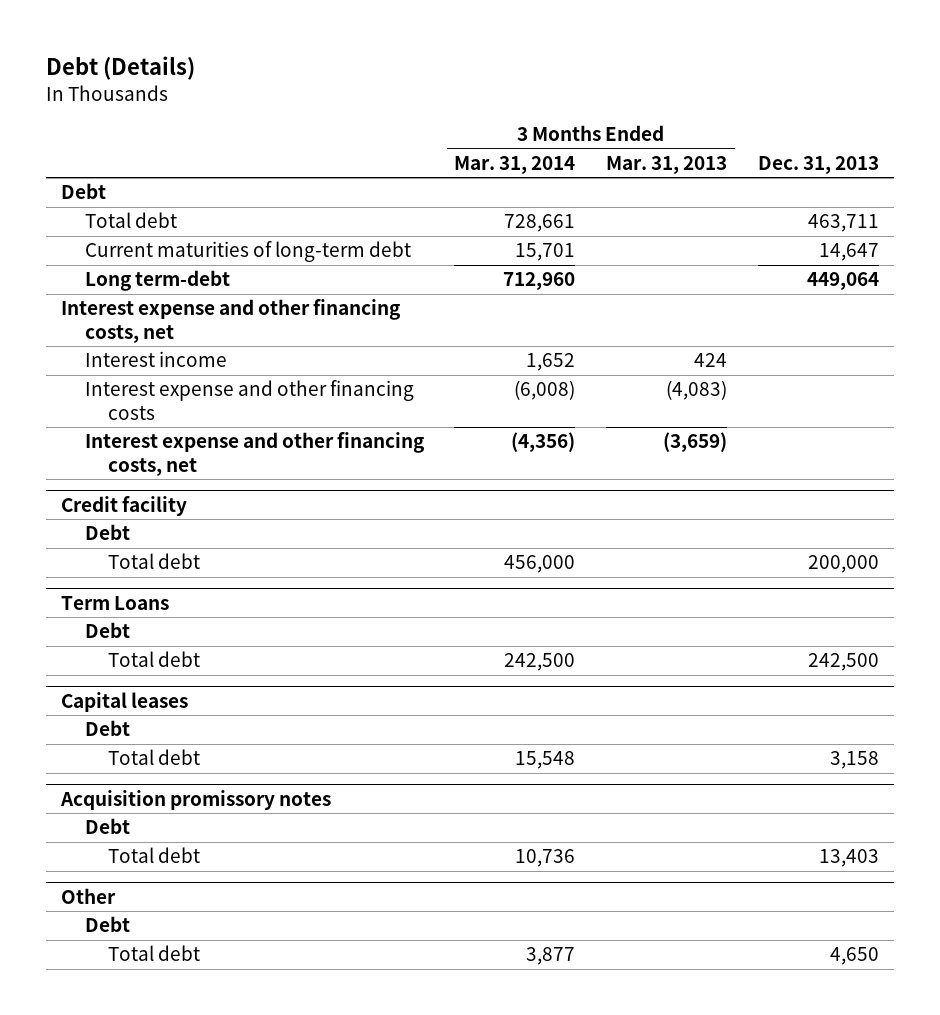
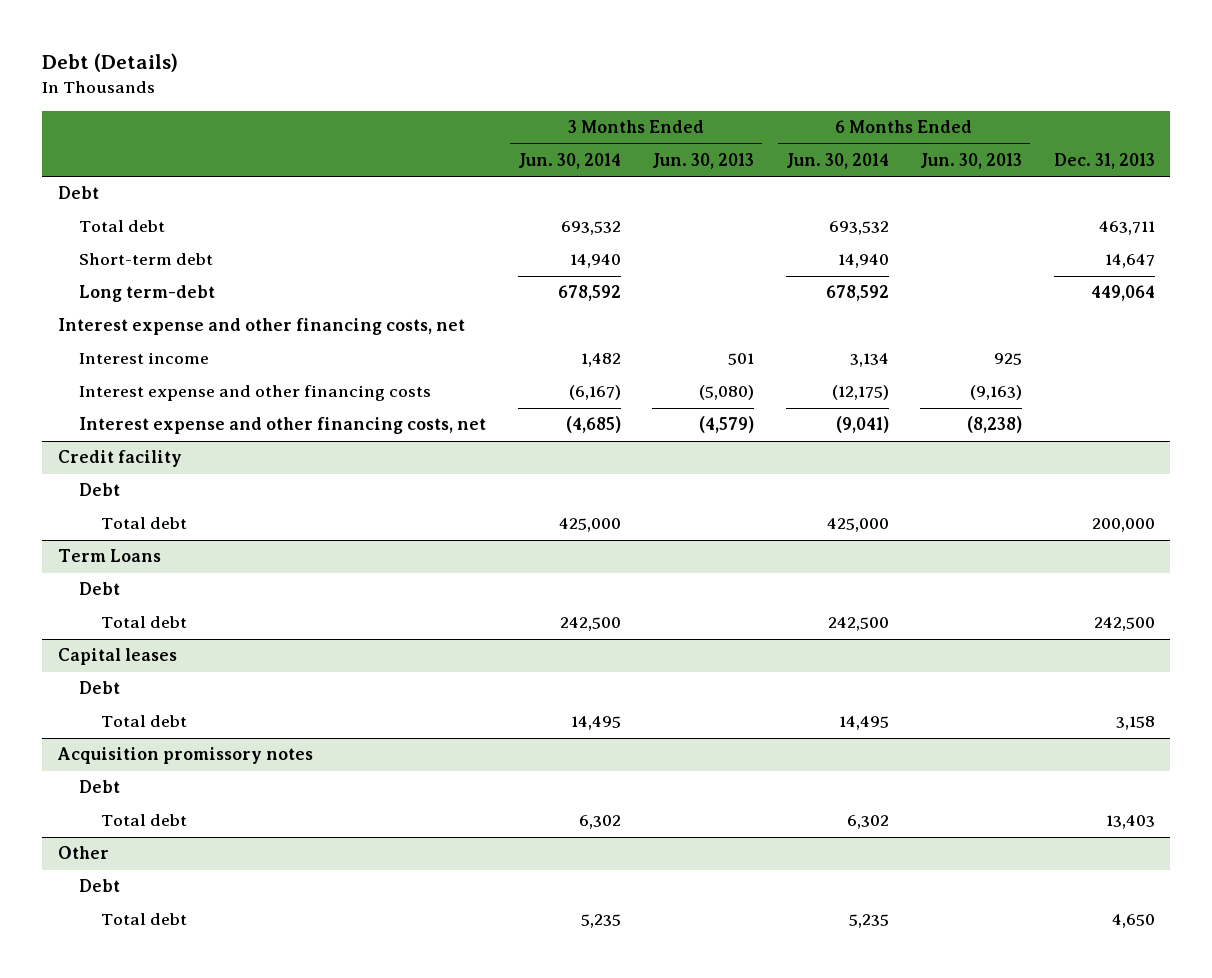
- | 3 Months Ended Mar. 31, 2014 | 3 Months Ended Mar. 31, 2013 | Dec. 31, 2013
+ | 3 Months Ended Jun. 30, 2014 | 3 Months Ended Jun. 30, 2013 | 6 Months Ended Jun. 30, 2014 | 6 Months Ended Jun. 30, 2013 | Dec. 31, 2013
- Current maturities of long-term debt | 15,701 | | 14,647
+ Short-term debt | 14,940 | | 14,940 | | 14,647

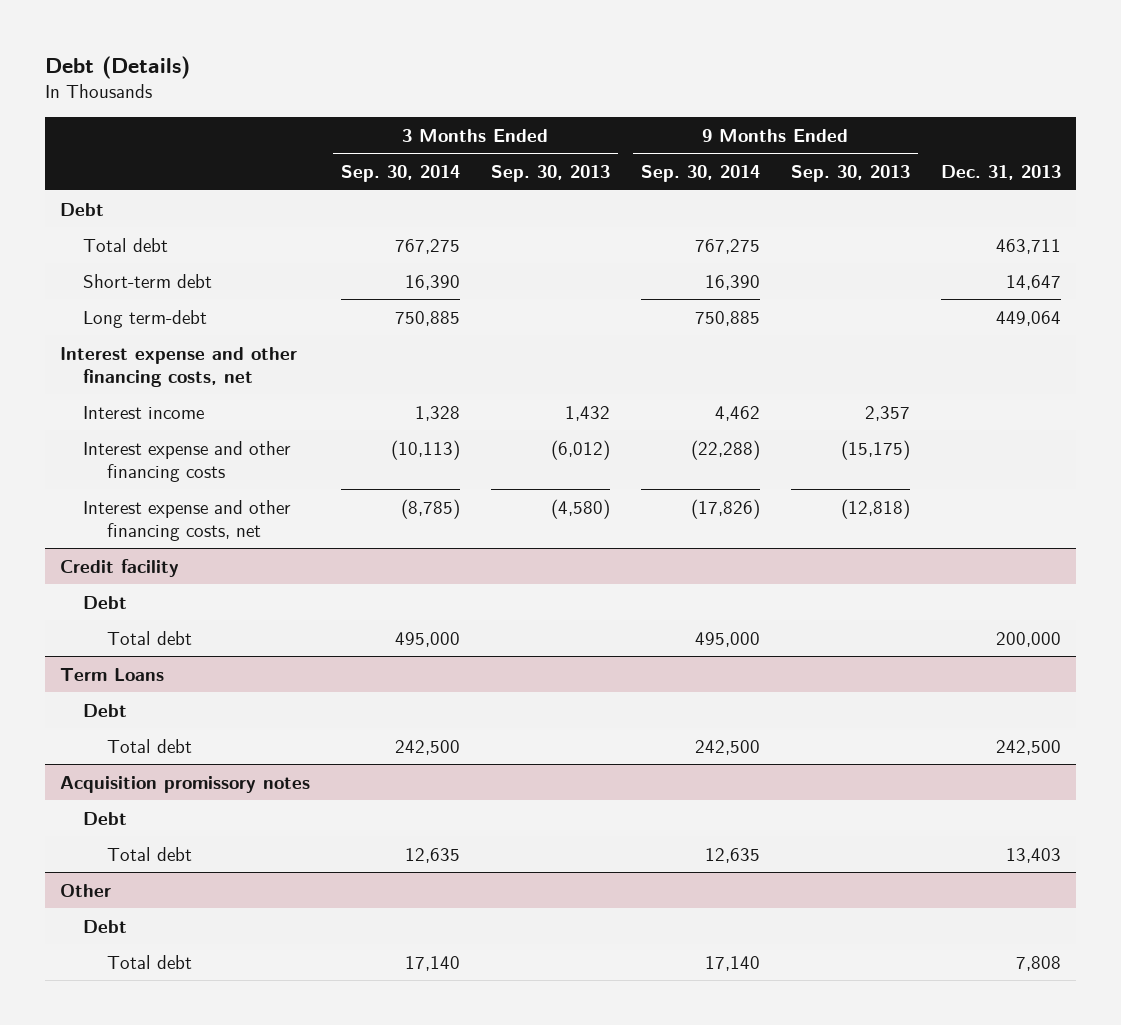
- | 3 Months Ended Jun. 30, 2014 | 3 Months Ended Jun. 30, 2013 | 6 Months Ended Jun. 30, 2014 | 6 Months Ended Jun. 30, 2013 | Dec. 31, 2013
+ | 3 Months Ended Sep. 30, 2014 | 3 Months Ended Sep. 30, 2013 | 9 Months Ended Sep. 30, 2014 | 9 Months Ended Sep. 30, 2013 | Dec. 31, 2013
- Capital leases
- Debt
- Total debt | 14,495 | | 14,495 | | 3,158
@ Other
- Total debt | 5,235 | | 5,235 | | 4,650
+ Total debt | 17,140 | | 17,140 | | 7,808

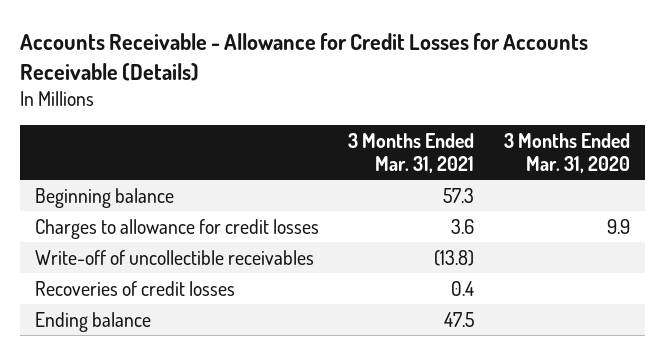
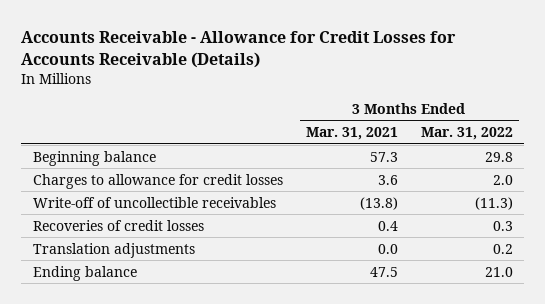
- | 3 Months Ended Mar. 31, 2021 | 3 Months Ended Mar. 31, 2020
+ | 3 Months Ended Mar. 31, 2021 | 3 Months Ended Mar. 31, 2022
+ Translation adjustments | 0.0 | 0.2

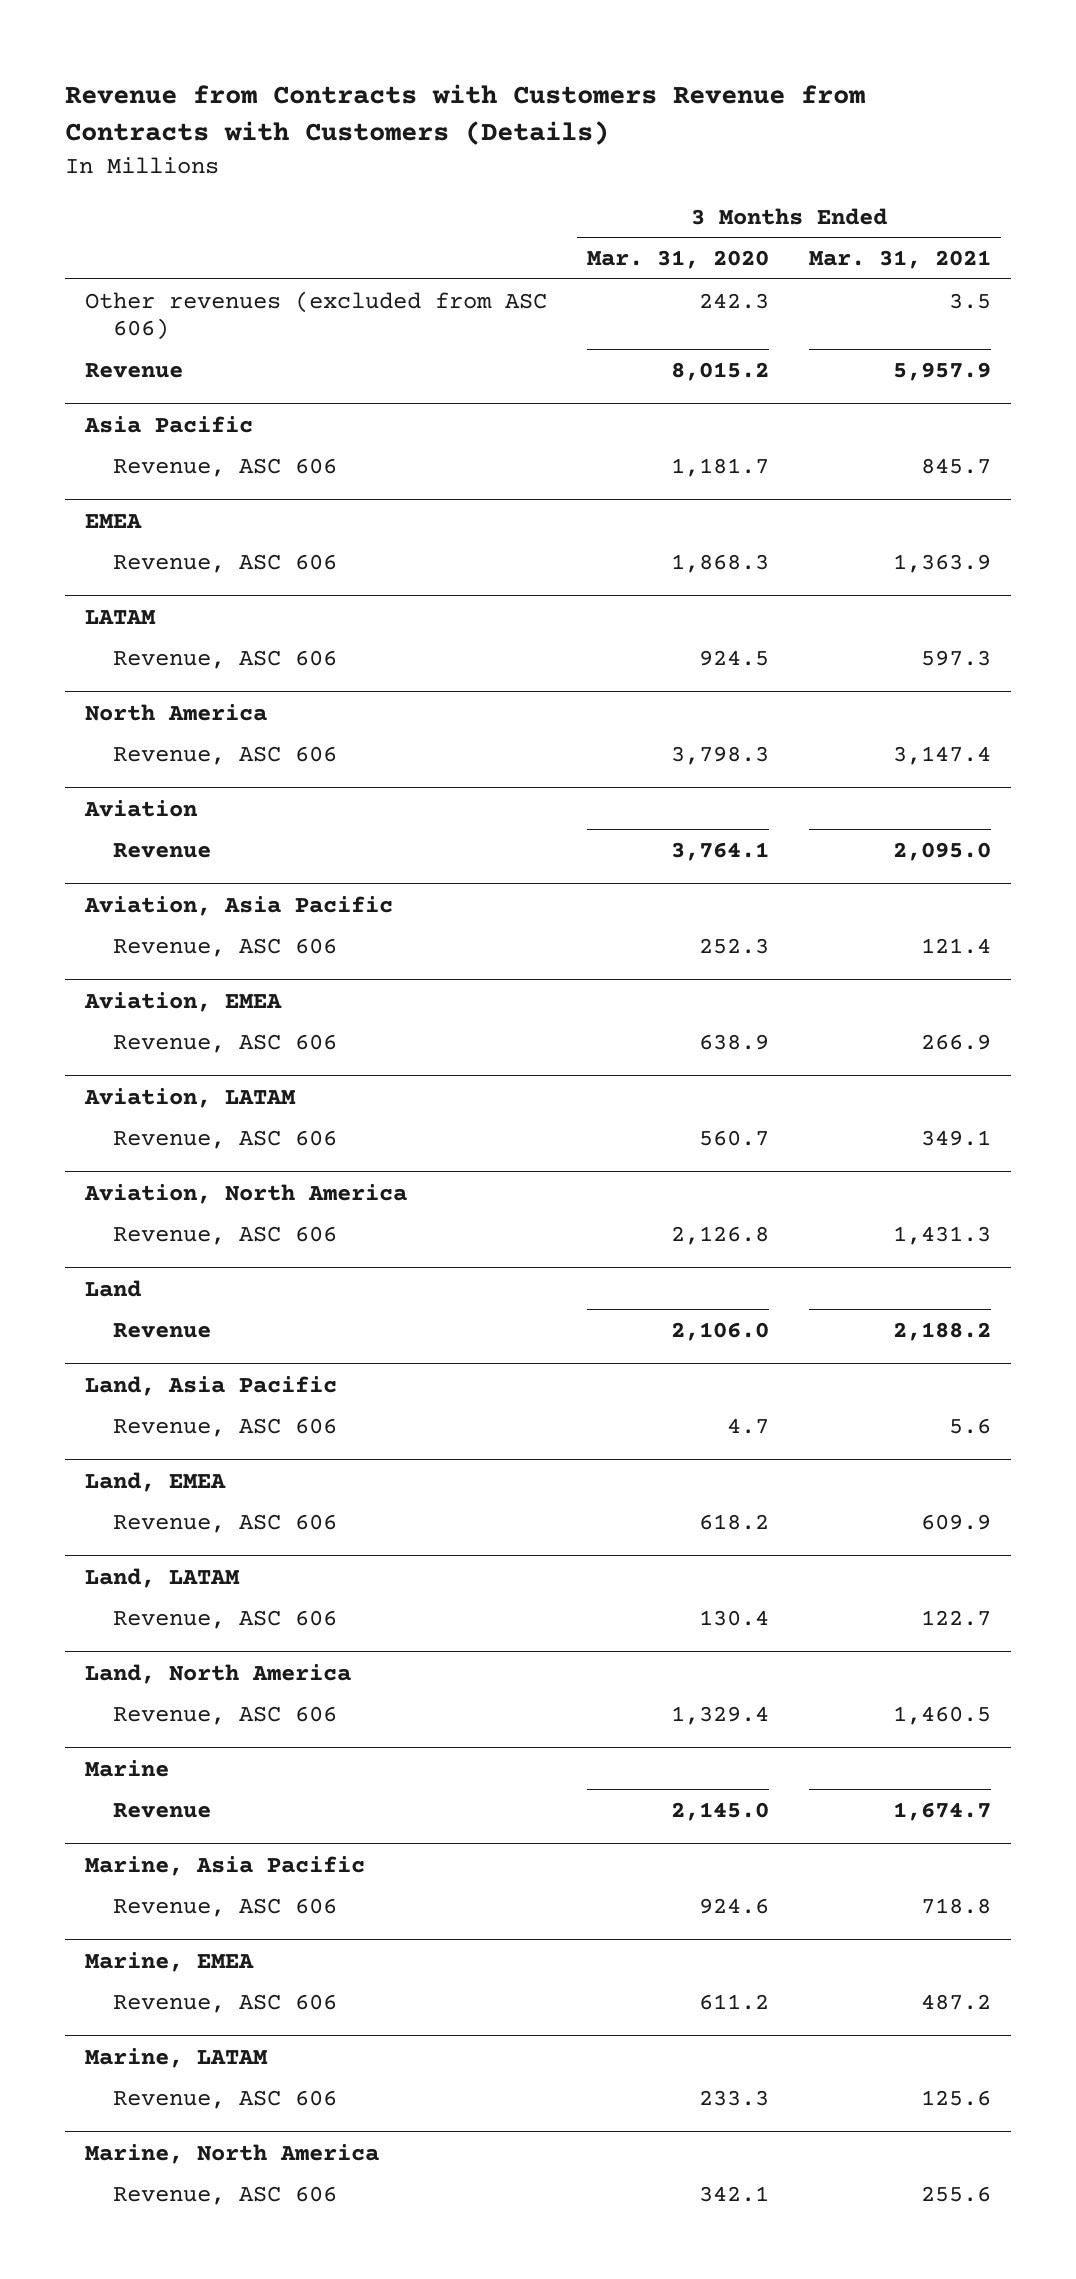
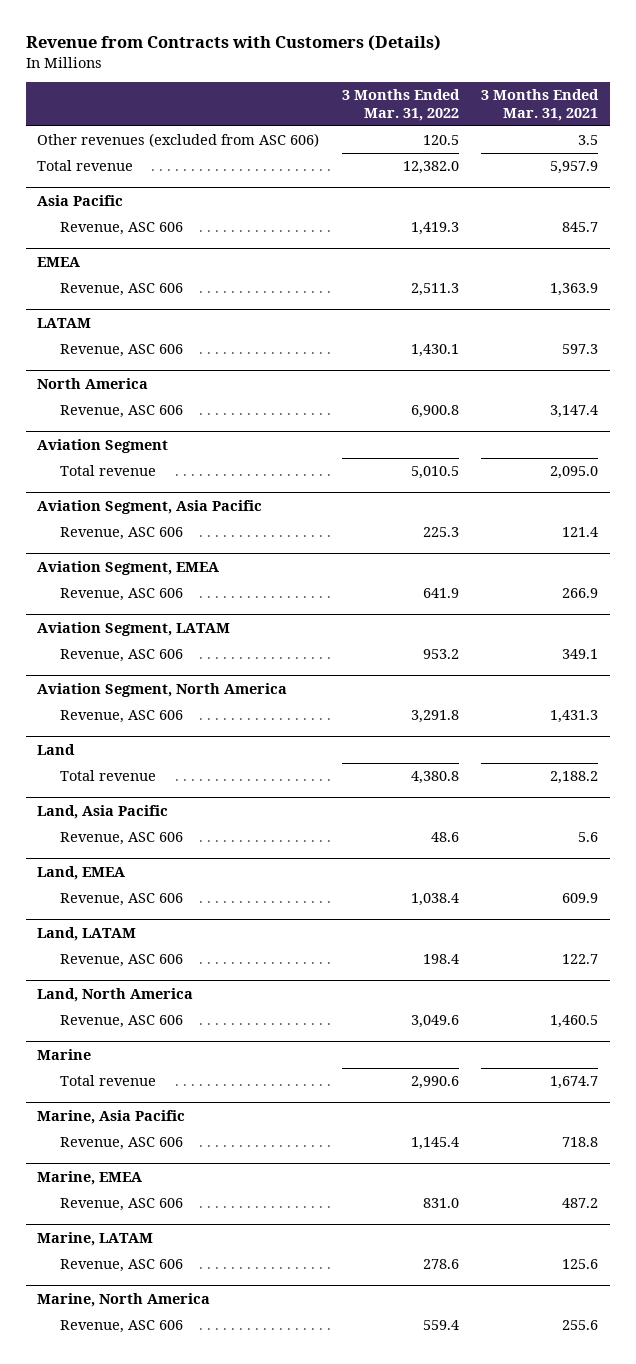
- Revenue from Contracts with Customers Revenue from Contracts with Customers (Details)
+ Revenue from Contracts with Customers (Details)
- | 3 Months Ended Mar. 31, 2020 | 3 Months Ended Mar. 31, 2021
+ | 3 Months Ended Mar. 31, 2022 | 3 Months Ended Mar. 31, 2021
- Revenue | 8,015.2 | 5,957.9
+ Total revenue | 12,382.0 | 5,957.9
- Aviation
- Revenue | 3,764.1 | 2,095.0
- Aviation, Asia Pacific
+ Aviation Segment
+ Total revenue | 5,010.5 | 2,095.0
+ Aviation Segment, Asia Pacific
- Aviation, EMEA
+ Aviation Segment, EMEA
- Aviation, LATAM
+ Aviation Segment, LATAM
- Aviation, North America
+ Aviation Segment, North America
@ Land
- Revenue | 2,106.0 | 2,188.2
+ Total revenue | 4,380.8 | 2,188.2
@ Marine
- Revenue | 2,145.0 | 1,674.7
+ Total revenue | 2,990.6 | 1,674.7

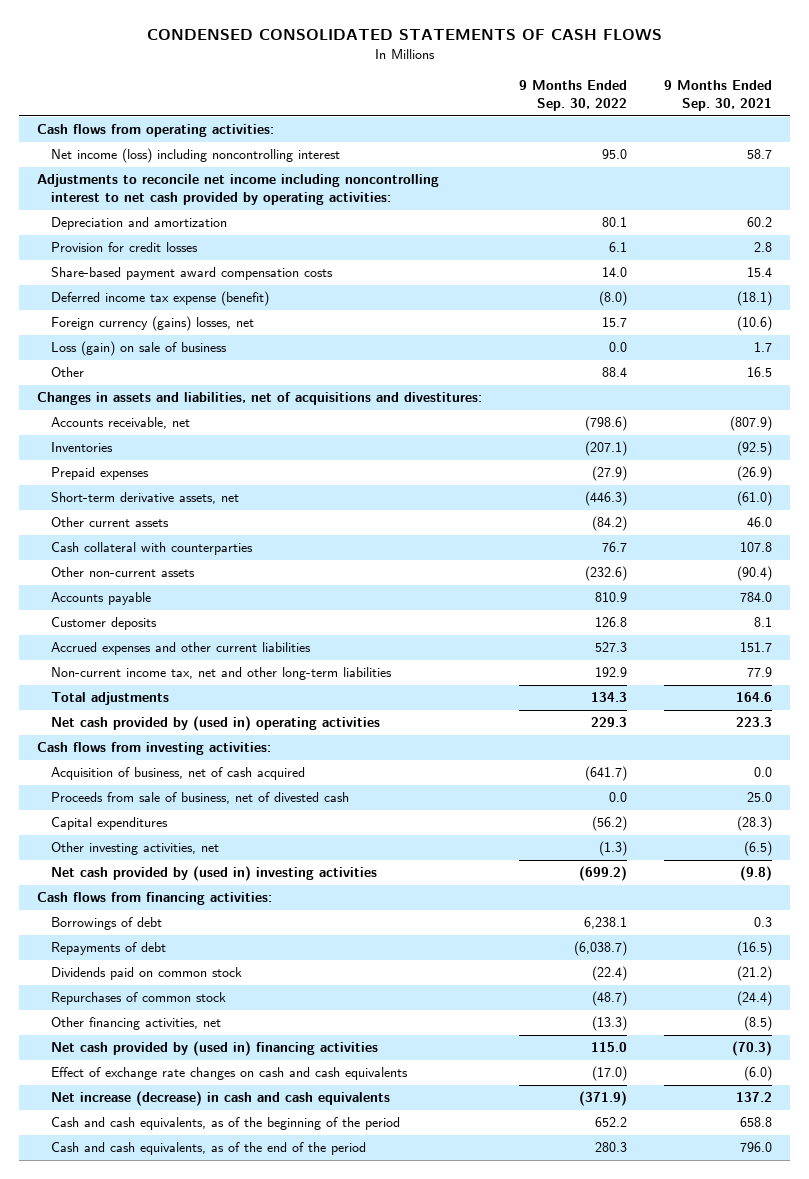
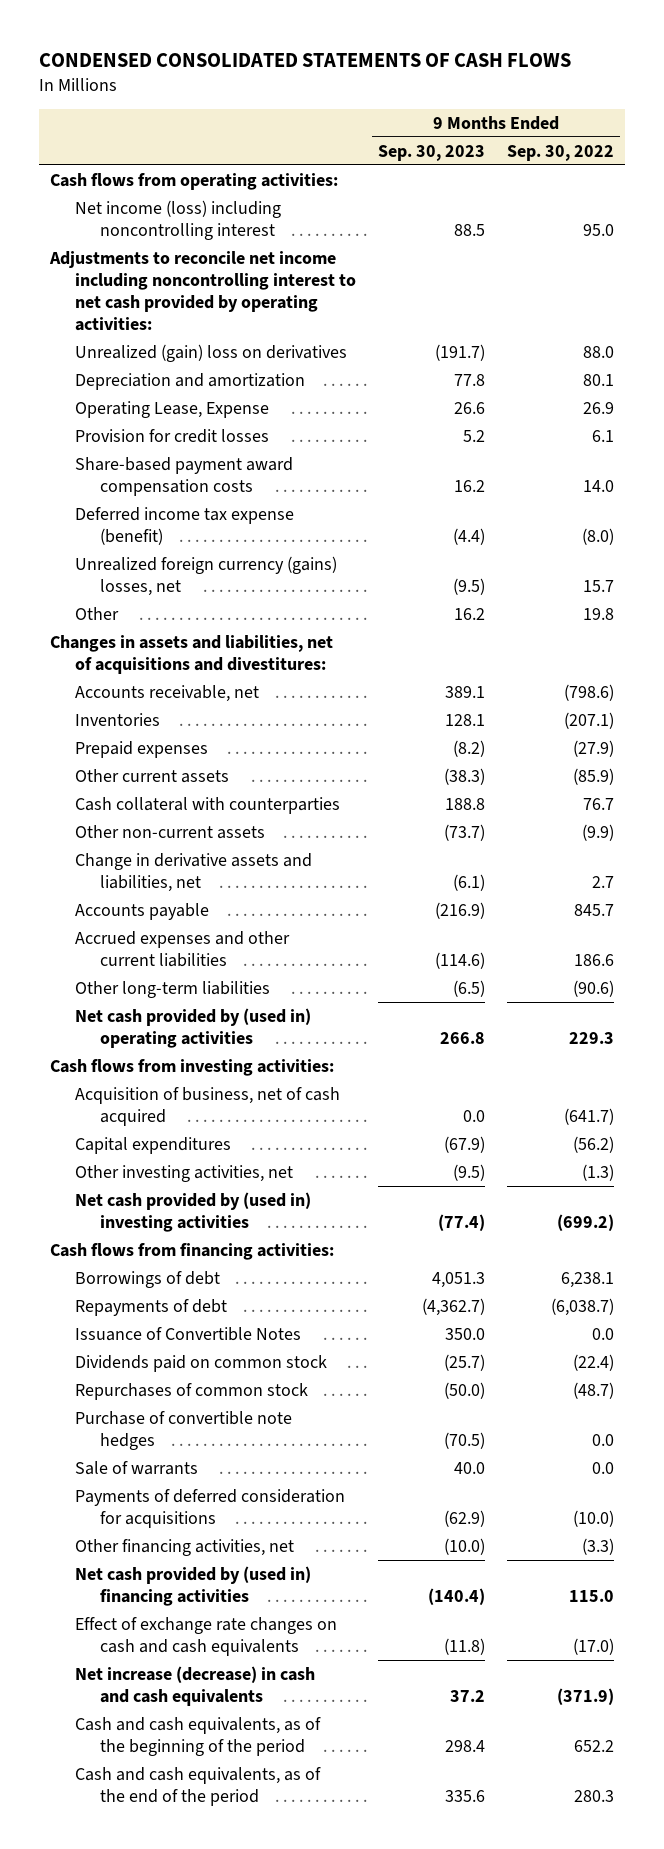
- | 9 Months Ended Sep. 30, 2022 | 9 Months Ended Sep. 30, 2021
+ | 9 Months Ended Sep. 30, 2023 | 9 Months Ended Sep. 30, 2022
+ Unrealized (gain) loss on derivatives | (191.7) | 88.0
+ Operating Lease, Expense | 26.6 | 26.9
- Foreign currency (gains) losses, net | 15.7 | (10.6)
- Loss (gain) on sale of business | 0.0 | 1.7
- Other | 88.4 | 16.5
+ Unrealized foreign currency (gains) losses, net | (9.5) | 15.7
+ Other | 16.2 | 19.8
- Short-term derivative assets, net | (446.3) | (61.0)
- Other current assets | (84.2) | 46.0
+ Other current assets | (38.3) | (85.9)
- Other non-current assets | (232.6) | (90.4)
- Accounts payable | 810.9 | 784.0
- Customer deposits | 126.8 | 8.1
- Accrued expenses and other current liabilities | 527.3 | 151.7
- Non-current income tax, net and other long-term liabilities | 192.9 | 77.9
- Total adjustments | 134.3 | 164.6
+ Other non-current assets | (73.7) | (9.9)
+ Change in derivative assets and liabilities, net | (6.1) | 2.7
+ Accounts payable | (216.9) | 845.7
+ Accrued expenses and other current liabilities | (114.6) | 186.6
+ Other long-term liabilities | (6.5) | (90.6)
- Proceeds from sale of business, net of divested cash | 0.0 | 25.0
+ Issuance of Convertible Notes | 350.0 | 0.0
- Other financing activities, net | (13.3) | (8.5)
+ Purchase of convertible note hedges | (70.5) | 0.0
+ Sale of warrants | 40.0 | 0.0
+ Payments of deferred consideration for acquisitions | (62.9) | (10.0)
+ Other financing activities, net | (10.0) | (3.3)

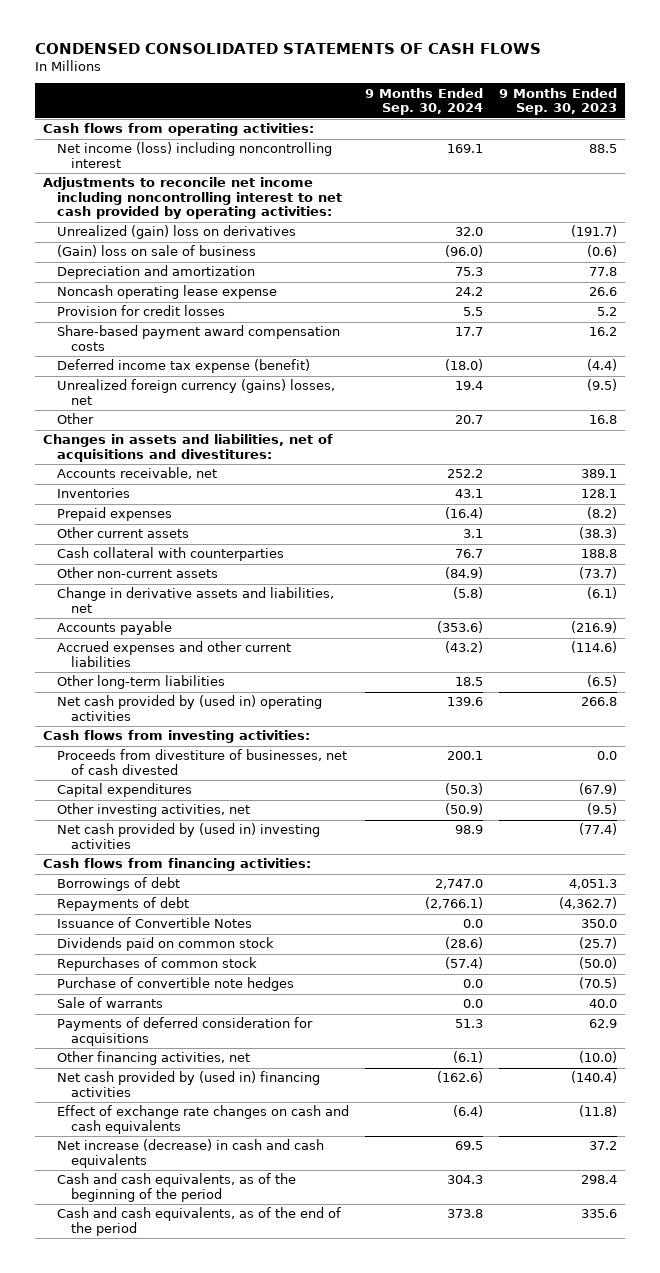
- | 9 Months Ended Sep. 30, 2023 | 9 Months Ended Sep. 30, 2022
+ | 9 Months Ended Sep. 30, 2024 | 9 Months Ended Sep. 30, 2023
+ (Gain) loss on sale of business | (96.0) | (0.6)
- Operating Lease, Expense | 26.6 | 26.9
+ Noncash operating lease expense | 24.2 | 26.6
- Other | 16.2 | 19.8
+ Other | 20.7 | 16.8
- Acquisition of business, net of cash acquired | 0.0 | (641.7)
+ Proceeds from divestiture of businesses, net of cash divested | 200.1 | 0.0
- Payments of deferred consideration for acquisitions | (62.9) | (10.0)
+ Payments of deferred consideration for acquisitions | 51.3 | 62.9

